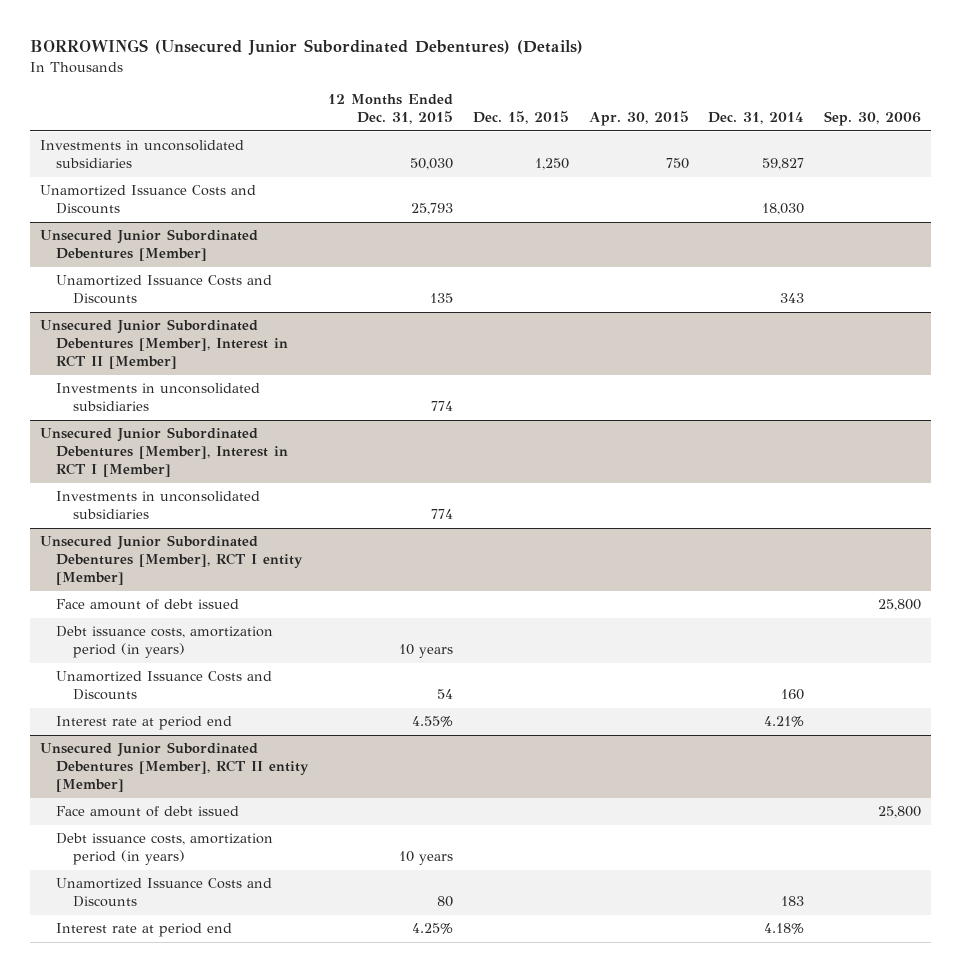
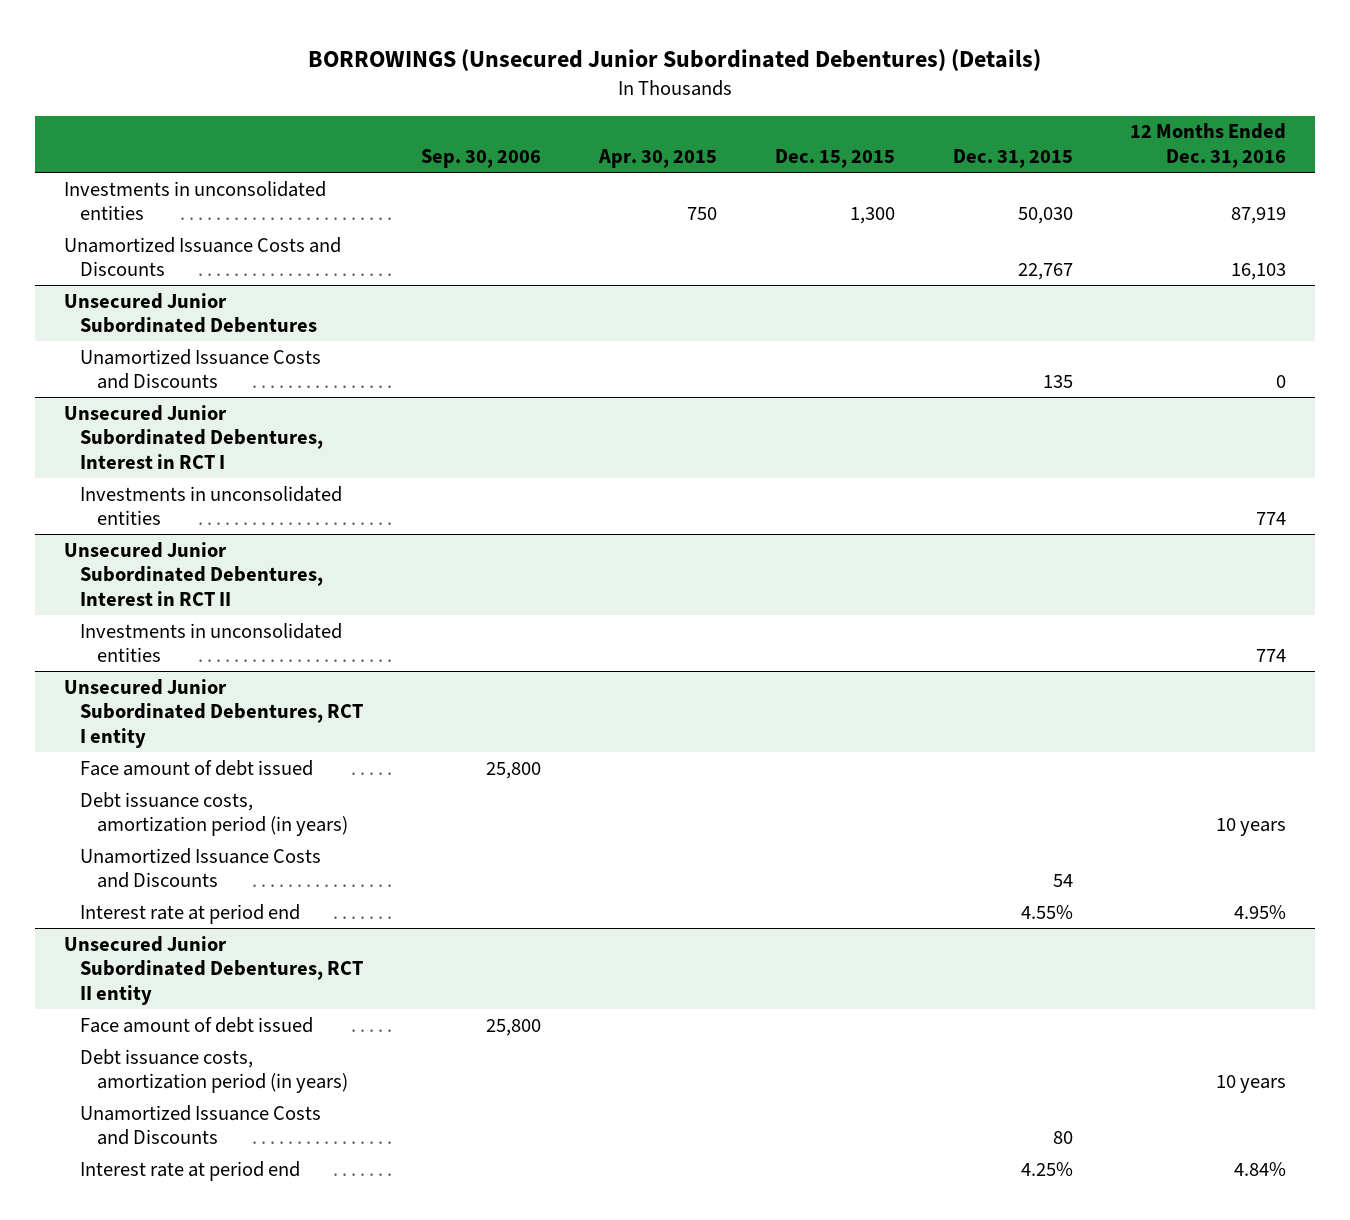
- | 12 Months Ended Dec. 31, 2015 | Dec. 15, 2015 | Apr. 30, 2015 | Dec. 31, 2014 | Sep. 30, 2006
+ | Sep. 30, 2006 | Apr. 30, 2015 | Dec. 15, 2015 | Dec. 31, 2015 | 12 Months Ended Dec. 31, 2016
- Investments in unconsolidated subsidiaries | 50,030 | 1,250 | 750 | 59,827 |
+ Investments in unconsolidated entities | | 750 | 1,300 | 50,030 | 87,919
- Unsecured Junior Subordinated Debentures [Member]
+ Unsecured Junior Subordinated Debentures
- Unsecured Junior Subordinated Debentures [Member], Interest in RCT II [Member]
- Investments in unconsolidated subsidiaries | 774 | | | |
- Unsecured Junior Subordinated Debentures [Member], Interest in RCT I [Member]
- Investments in unconsolidated subsidiaries | 774 | | | |
- Unsecured Junior Subordinated Debentures [Member], RCT I entity [Member]
+ Unsecured Junior Subordinated Debentures, Interest in RCT I
+ Investments in unconsolidated entities | | | | | 774
+ Unsecured Junior Subordinated Debentures, Interest in RCT II
+ Investments in unconsolidated entities | | | | | 774
+ Unsecured Junior Subordinated Debentures, RCT I entity
- Unsecured Junior Subordinated Debentures [Member], RCT II entity [Member]
+ Unsecured Junior Subordinated Debentures, RCT II entity

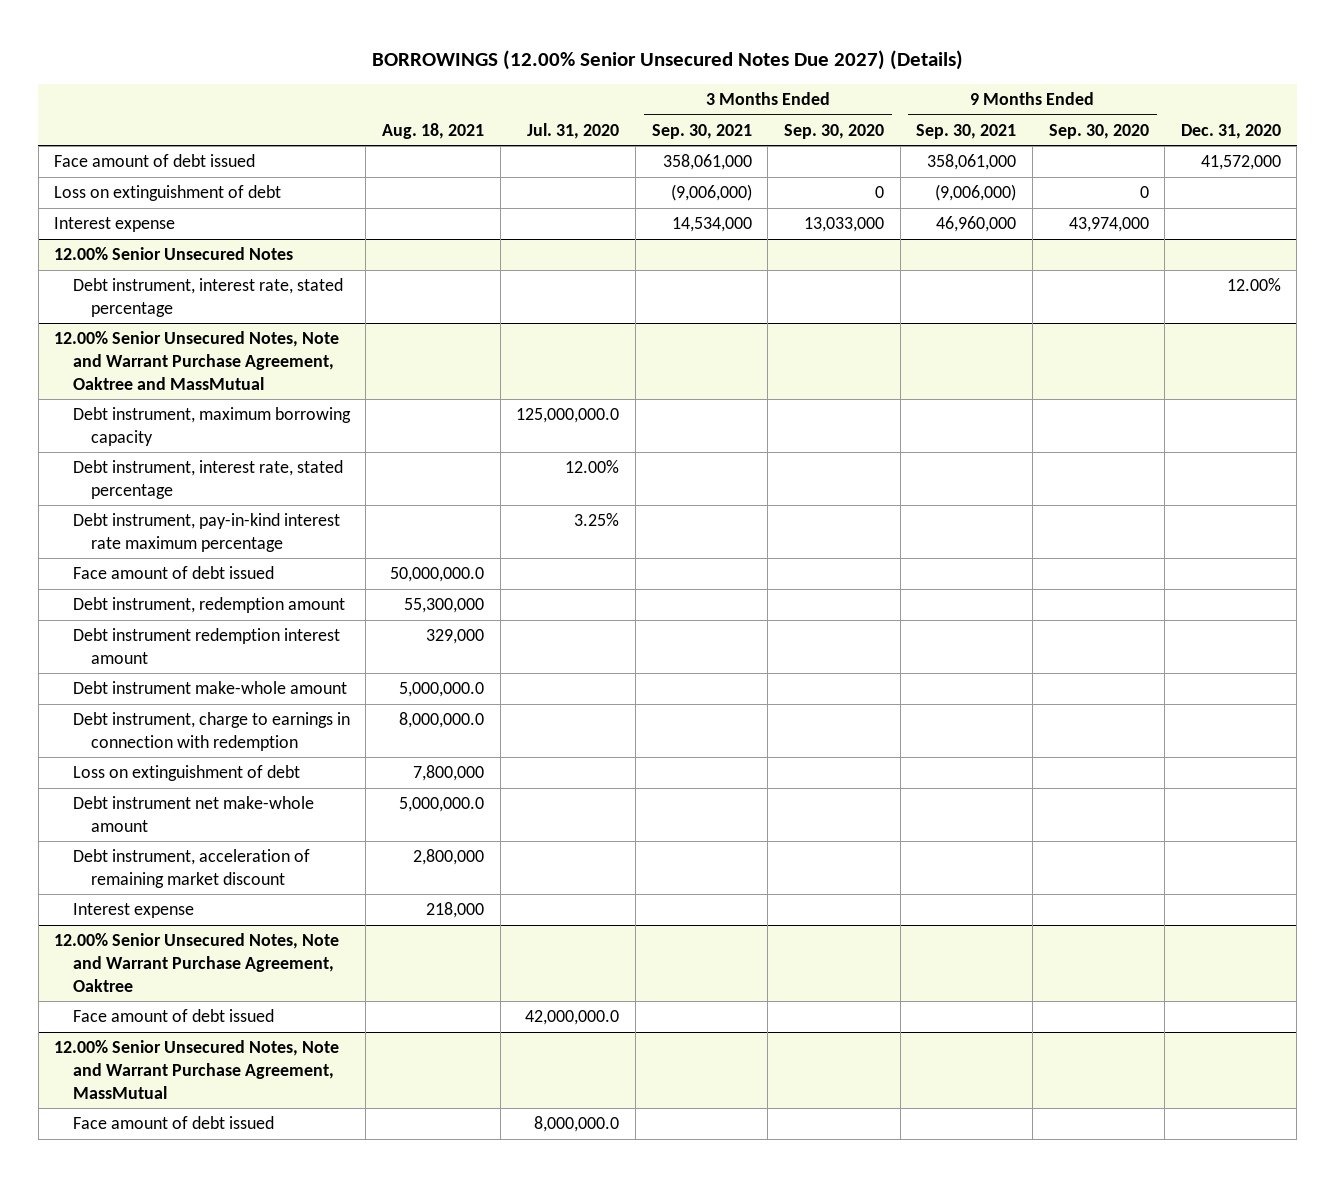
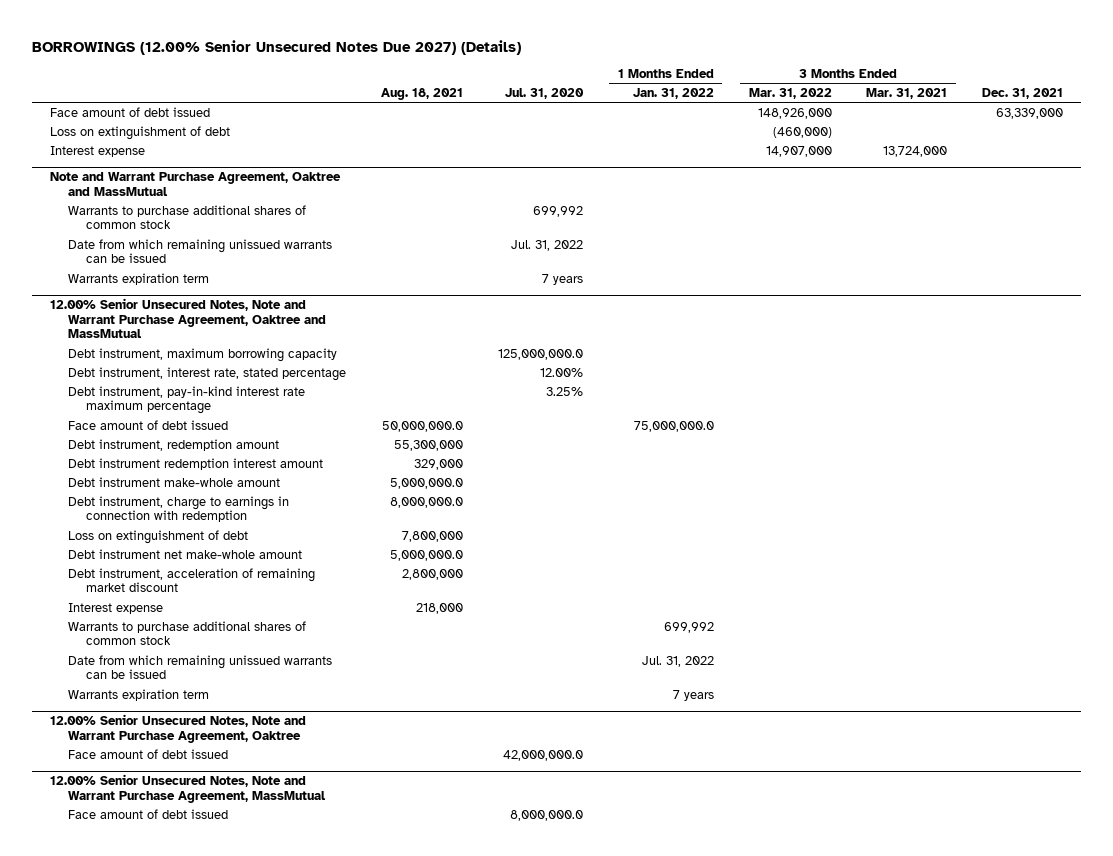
- | Aug. 18, 2021 | Jul. 31, 2020 | 3 Months Ended Sep. 30, 2021 | 3 Months Ended Sep. 30, 2020 | 9 Months Ended Sep. 30, 2021 | 9 Months Ended Sep. 30, 2020 | Dec. 31, 2020
+ | Aug. 18, 2021 | Jul. 31, 2020 | 1 Months Ended Jan. 31, 2022 | 3 Months Ended Mar. 31, 2022 | 3 Months Ended Mar. 31, 2021 | Dec. 31, 2021
- 12.00% Senior Unsecured Notes
- Debt instrument, interest rate, stated percentage | | | | | | | 12.00%
+ Note and Warrant Purchase Agreement, Oaktree and MassMutual
+ Warrants to purchase additional shares of common stock | | 699,992 | | | |
+ Date from which remaining unissued warrants can be issued | | Jul. 31, 2022 | | | |
+ Warrants expiration term | | 7 years | | | |
@ 12.00% Senior Unsecured Notes, Note and Warrant Purchase Agreement, Oaktree and MassMutual
+ Warrants to purchase additional shares of common stock | | | 699,992 | | |
+ Date from which remaining unissued warrants can be issued | | | Jul. 31, 2022 | | |
+ Warrants expiration term | | | 7 years | | |

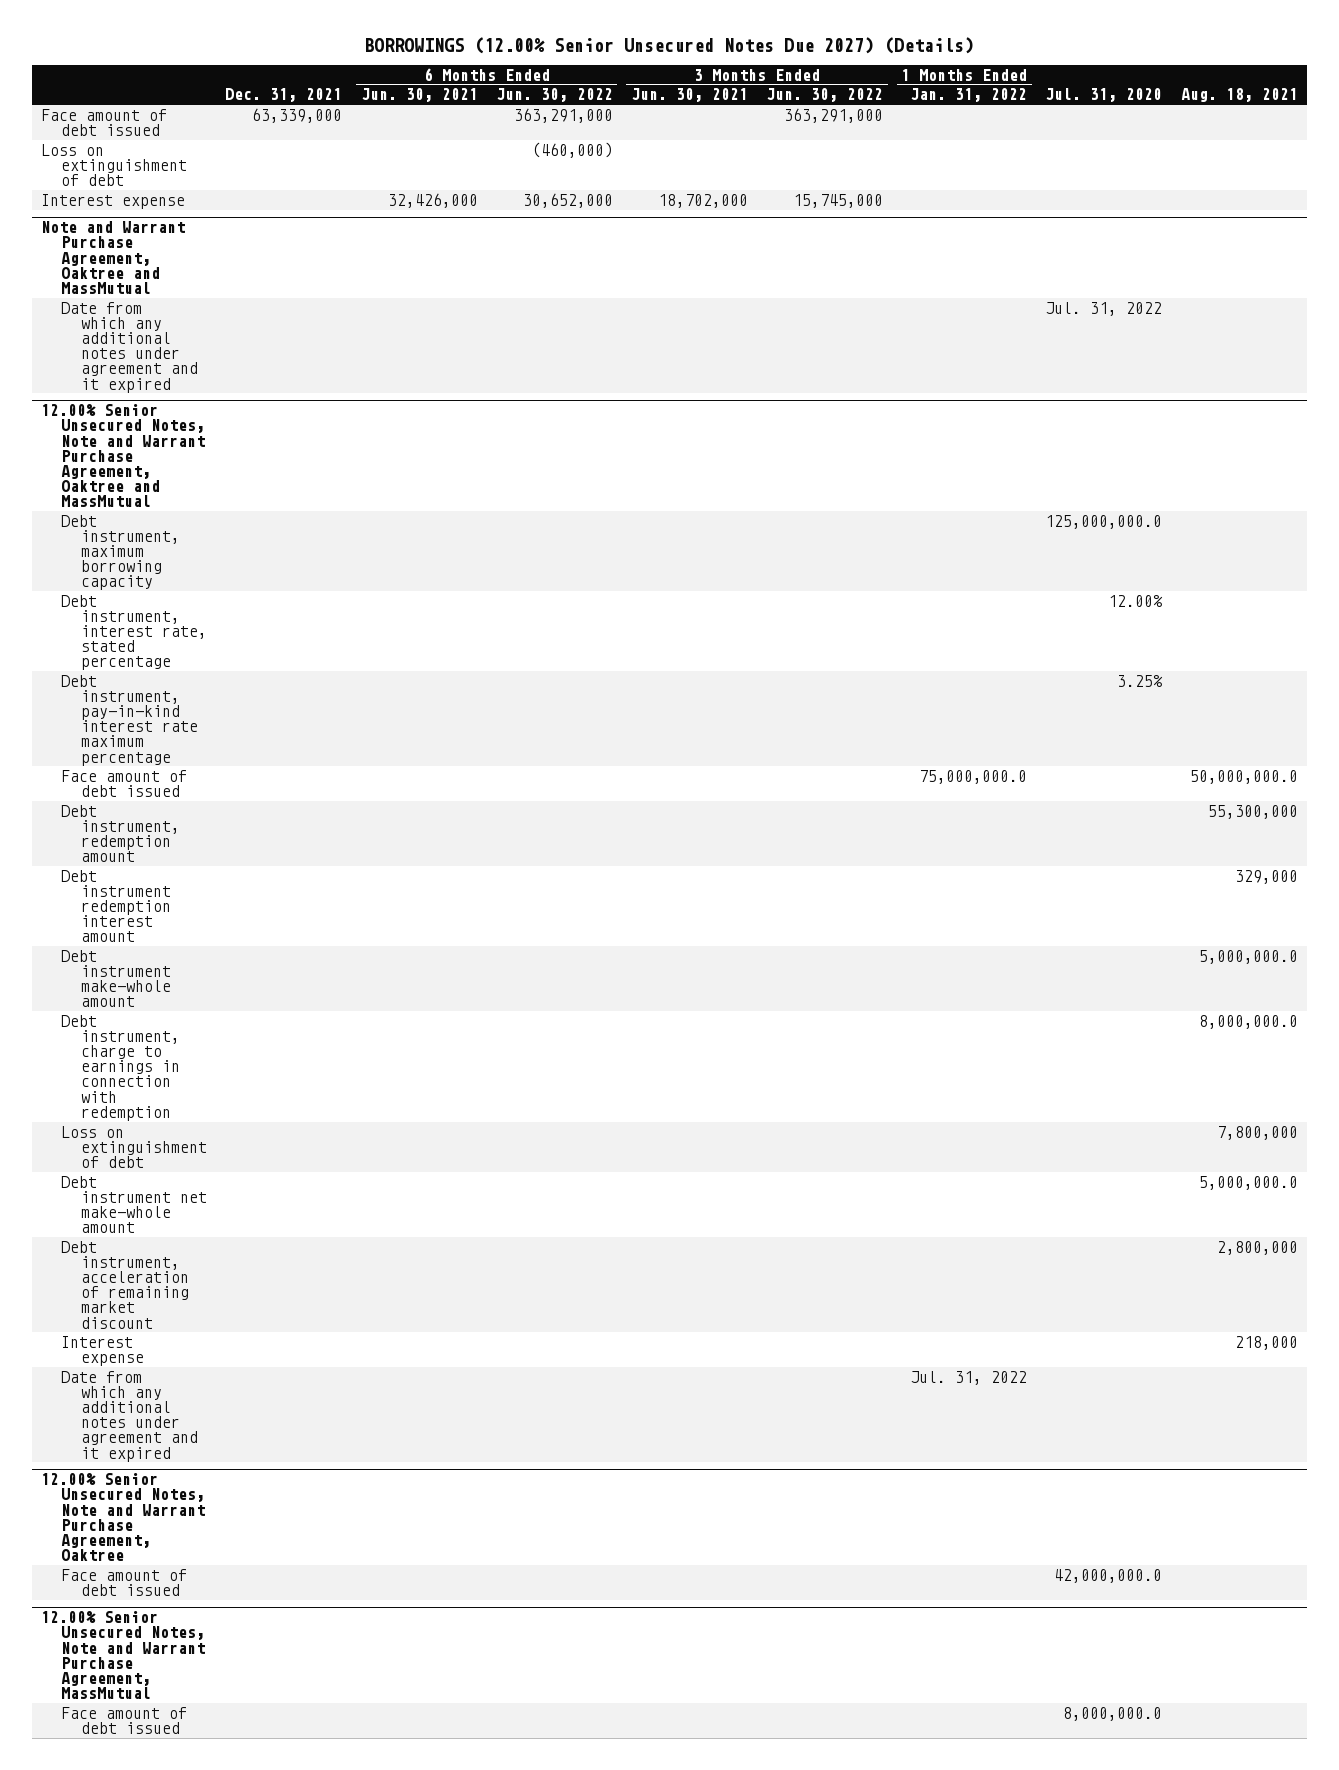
- | Aug. 18, 2021 | Jul. 31, 2020 | 1 Months Ended Jan. 31, 2022 | 3 Months Ended Mar. 31, 2022 | 3 Months Ended Mar. 31, 2021 | Dec. 31, 2021
+ | Dec. 31, 2021 | 6 Months Ended Jun. 30, 2021 | 6 Months Ended Jun. 30, 2022 | 3 Months Ended Jun. 30, 2021 | 3 Months Ended Jun. 30, 2022 | 1 Months Ended Jan. 31, 2022 | Jul. 31, 2020 | Aug. 18, 2021
@ Note and Warrant Purchase Agreement, Oaktree and MassMutual
- Warrants to purchase additional shares of common stock | | 699,992 | | | |
- Date from which remaining unissued warrants can be issued | | Jul. 31, 2022 | | | |
- Warrants expiration term | | 7 years | | | |
+ Date from which any additional notes under agreement and it expired | | | | | | | Jul. 31, 2022 |
@ 12.00% Senior Unsecured Notes, Note and Warrant Purchase Agreement, Oaktree and MassMutual
- Warrants to purchase additional shares of common stock | | | 699,992 | | |
- Date from which remaining unissued warrants can be issued | | | Jul. 31, 2022 | | |
- Warrants expiration term | | | 7 years | | |
+ Date from which any additional notes under agreement and it expired | | | | | | Jul. 31, 2022 | |

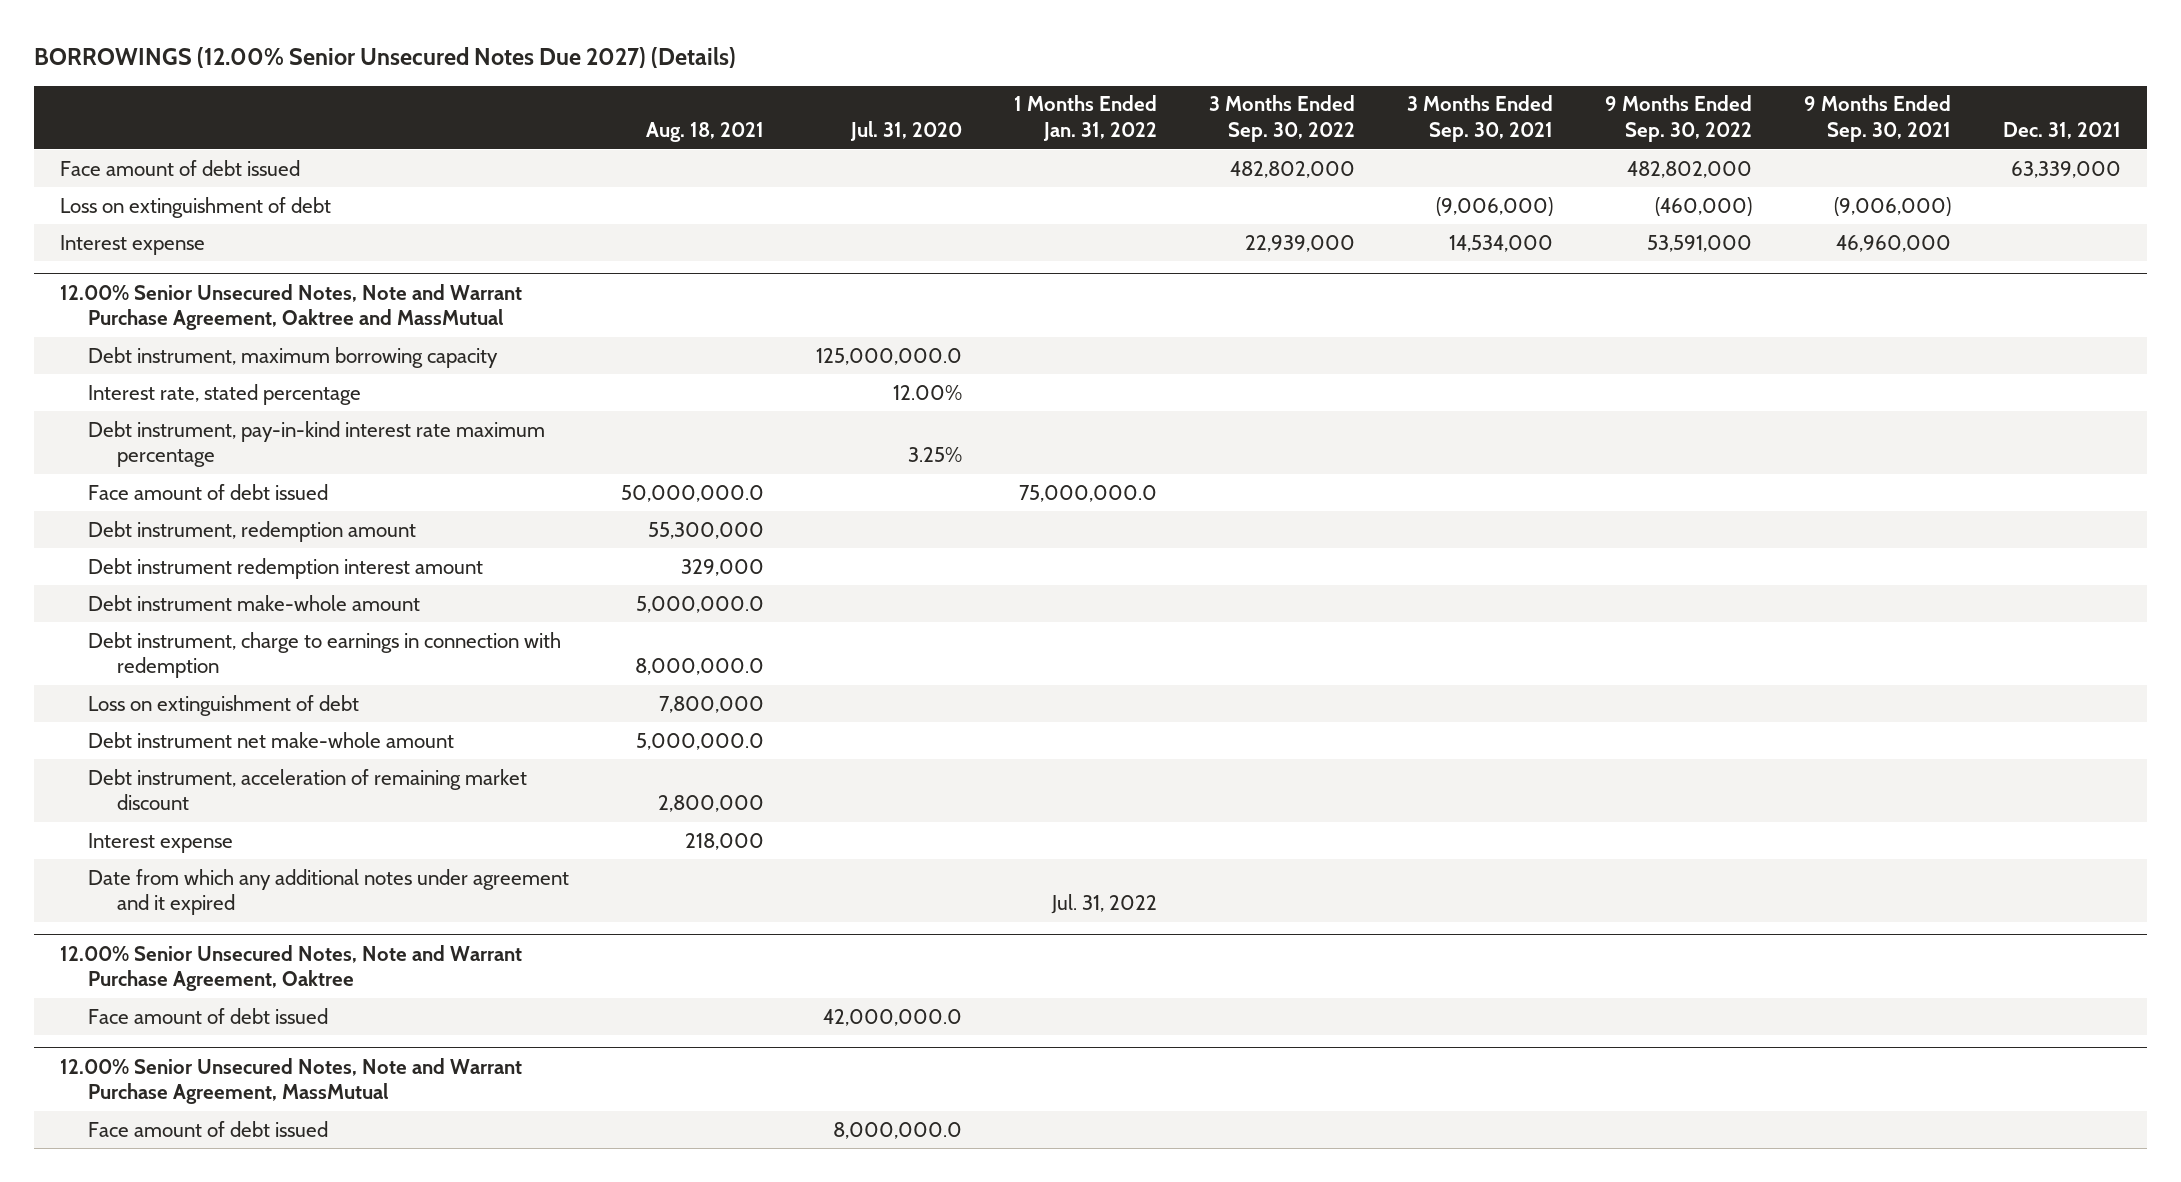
- | Dec. 31, 2021 | 6 Months Ended Jun. 30, 2021 | 6 Months Ended Jun. 30, 2022 | 3 Months Ended Jun. 30, 2021 | 3 Months Ended Jun. 30, 2022 | 1 Months Ended Jan. 31, 2022 | Jul. 31, 2020 | Aug. 18, 2021
+ | Aug. 18, 2021 | Jul. 31, 2020 | 1 Months Ended Jan. 31, 2022 | 3 Months Ended Sep. 30, 2022 | 3 Months Ended Sep. 30, 2021 | 9 Months Ended Sep. 30, 2022 | 9 Months Ended Sep. 30, 2021 | Dec. 31, 2021
- Note and Warrant Purchase Agreement, Oaktree and MassMutual
- Date from which any additional notes under agreement and it expired | | | | | | | Jul. 31, 2022 |
@ 12.00% Senior Unsecured Notes, Note and Warrant Purchase Agreement, Oaktree and MassMutual
- Debt instrument, interest rate, stated percentage | | | | | | | 12.00% |
+ Interest rate, stated percentage | | 12.00% | | | | | |

